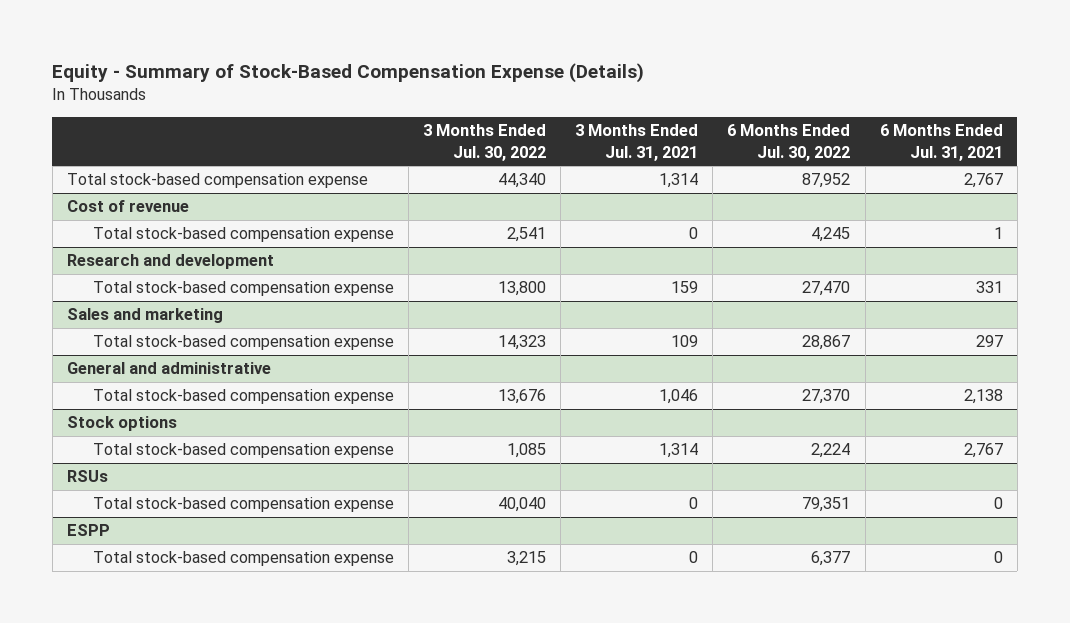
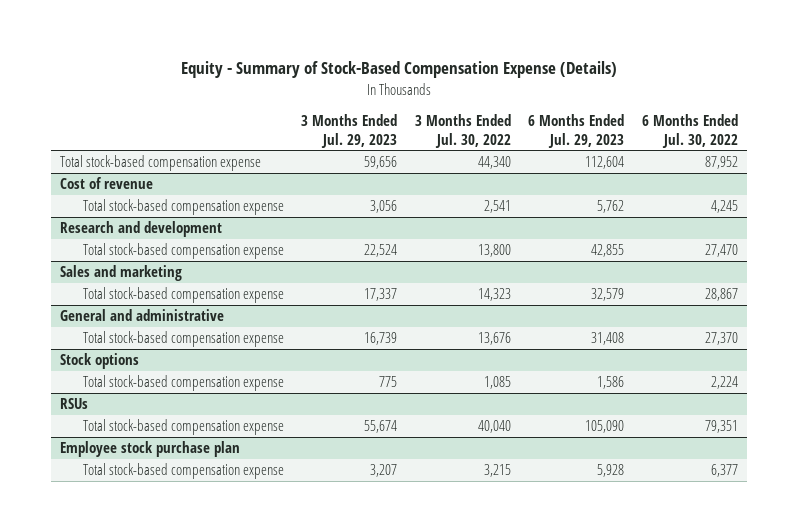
- | 3 Months Ended Jul. 30, 2022 | 3 Months Ended Jul. 31, 2021 | 6 Months Ended Jul. 30, 2022 | 6 Months Ended Jul. 31, 2021
+ | 3 Months Ended Jul. 29, 2023 | 3 Months Ended Jul. 30, 2022 | 6 Months Ended Jul. 29, 2023 | 6 Months Ended Jul. 30, 2022
- ESPP
+ Employee stock purchase plan

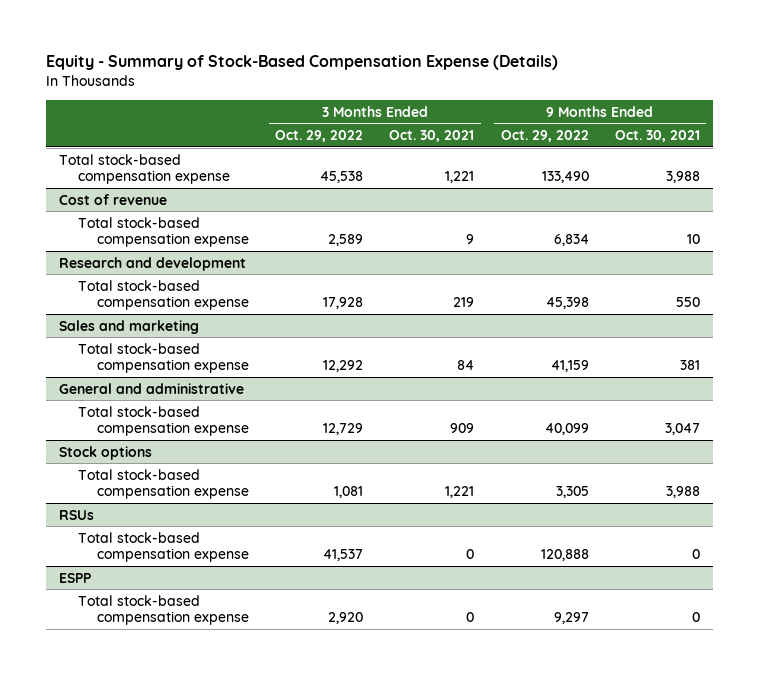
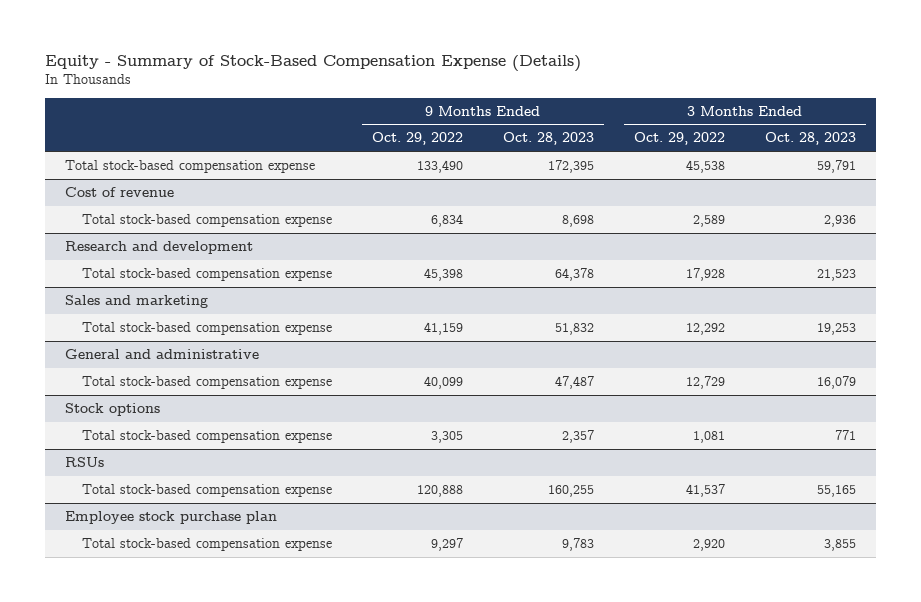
- | 3 Months Ended Oct. 29, 2022 | 3 Months Ended Oct. 30, 2021 | 9 Months Ended Oct. 29, 2022 | 9 Months Ended Oct. 30, 2021
+ | 9 Months Ended Oct. 29, 2022 | 9 Months Ended Oct. 28, 2023 | 3 Months Ended Oct. 29, 2022 | 3 Months Ended Oct. 28, 2023
- ESPP
+ Employee stock purchase plan

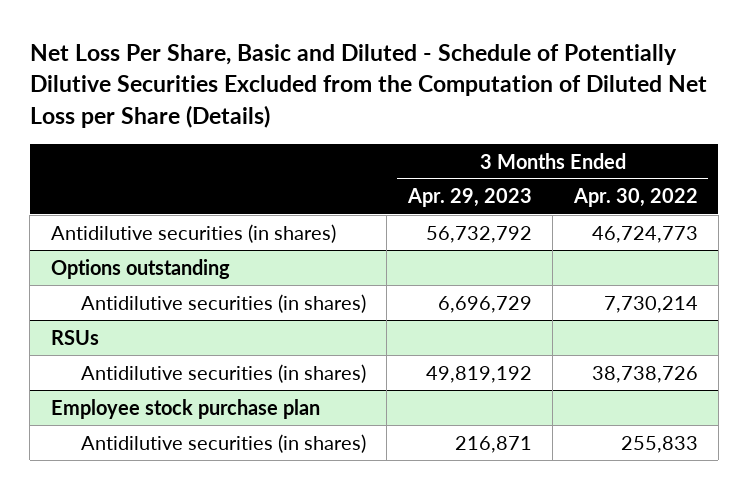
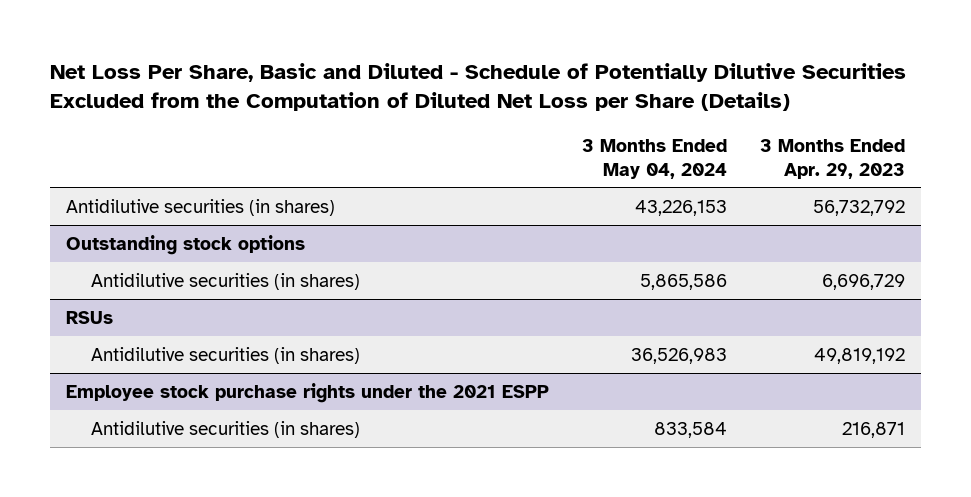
- | 3 Months Ended Apr. 29, 2023 | 3 Months Ended Apr. 30, 2022
+ | 3 Months Ended May 04, 2024 | 3 Months Ended Apr. 29, 2023
- Options outstanding
+ Outstanding stock options
- Employee stock purchase plan
+ Employee stock purchase rights under the 2021 ESPP

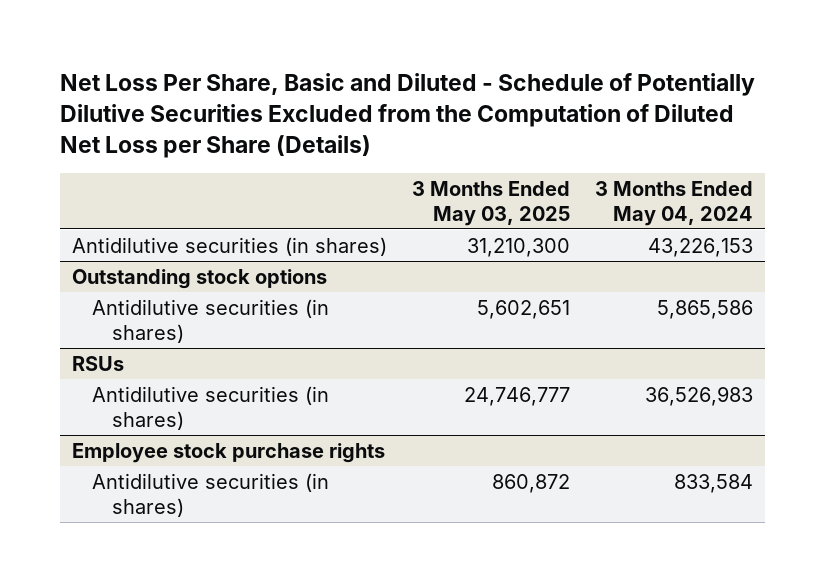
- | 3 Months Ended May 04, 2024 | 3 Months Ended Apr. 29, 2023
+ | 3 Months Ended May 03, 2025 | 3 Months Ended May 04, 2024
- Employee stock purchase rights under the 2021 ESPP
+ Employee stock purchase rights

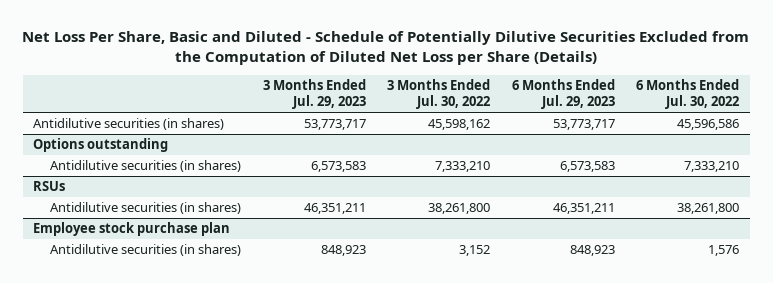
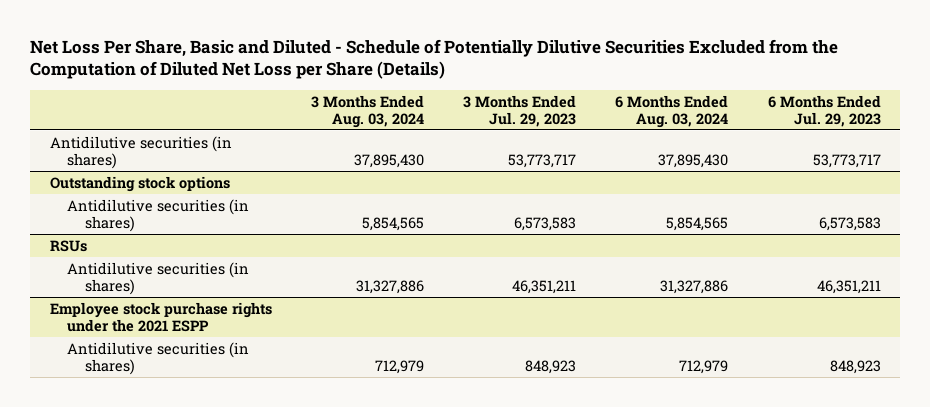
- | 3 Months Ended Jul. 29, 2023 | 3 Months Ended Jul. 30, 2022 | 6 Months Ended Jul. 29, 2023 | 6 Months Ended Jul. 30, 2022
+ | 3 Months Ended Aug. 03, 2024 | 3 Months Ended Jul. 29, 2023 | 6 Months Ended Aug. 03, 2024 | 6 Months Ended Jul. 29, 2023
- Options outstanding
+ Outstanding stock options
- Employee stock purchase plan
+ Employee stock purchase rights under the 2021 ESPP

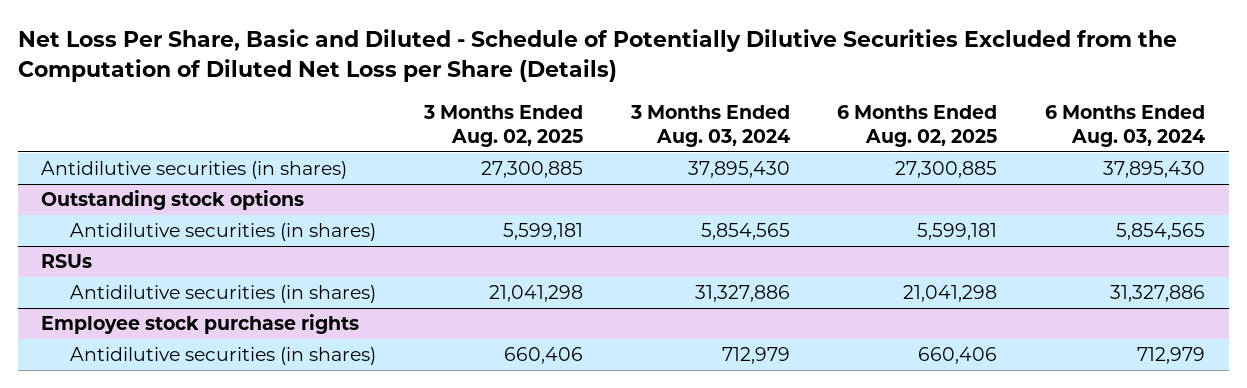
- | 3 Months Ended Aug. 03, 2024 | 3 Months Ended Jul. 29, 2023 | 6 Months Ended Aug. 03, 2024 | 6 Months Ended Jul. 29, 2023
+ | 3 Months Ended Aug. 02, 2025 | 3 Months Ended Aug. 03, 2024 | 6 Months Ended Aug. 02, 2025 | 6 Months Ended Aug. 03, 2024
- Employee stock purchase rights under the 2021 ESPP
+ Employee stock purchase rights

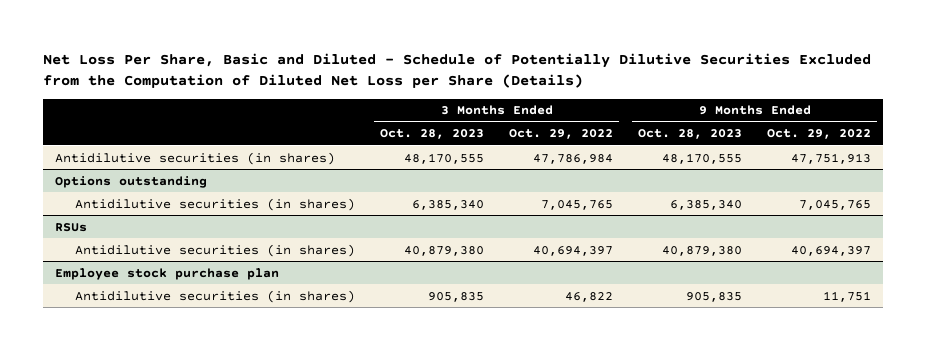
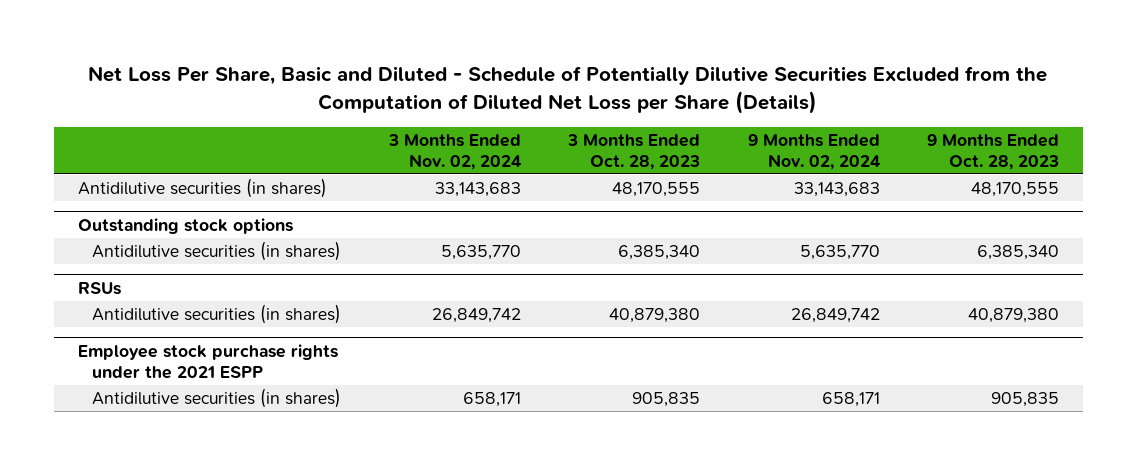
- | 3 Months Ended Oct. 28, 2023 | 3 Months Ended Oct. 29, 2022 | 9 Months Ended Oct. 28, 2023 | 9 Months Ended Oct. 29, 2022
+ | 3 Months Ended Nov. 02, 2024 | 3 Months Ended Oct. 28, 2023 | 9 Months Ended Nov. 02, 2024 | 9 Months Ended Oct. 28, 2023
- Options outstanding
+ Outstanding stock options
- Employee stock purchase plan
+ Employee stock purchase rights under the 2021 ESPP

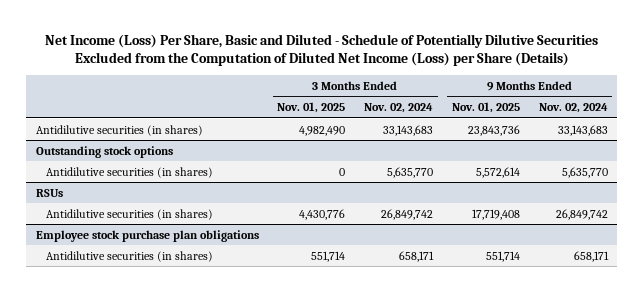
- Net Loss Per Share, Basic and Diluted - Schedule of Potentially Dilutive Securities Excluded from the Computation of Diluted Net Loss per Share (Details)
+ Net Income (Loss) Per Share, Basic and Diluted - Schedule of Potentially Dilutive Securities Excluded from the Computation of Diluted Net Income (Loss) per Share (Details)
- | 3 Months Ended Nov. 02, 2024 | 3 Months Ended Oct. 28, 2023 | 9 Months Ended Nov. 02, 2024 | 9 Months Ended Oct. 28, 2023
+ | 3 Months Ended Nov. 01, 2025 | 3 Months Ended Nov. 02, 2024 | 9 Months Ended Nov. 01, 2025 | 9 Months Ended Nov. 02, 2024
- Employee stock purchase rights under the 2021 ESPP
+ Employee stock purchase plan obligations

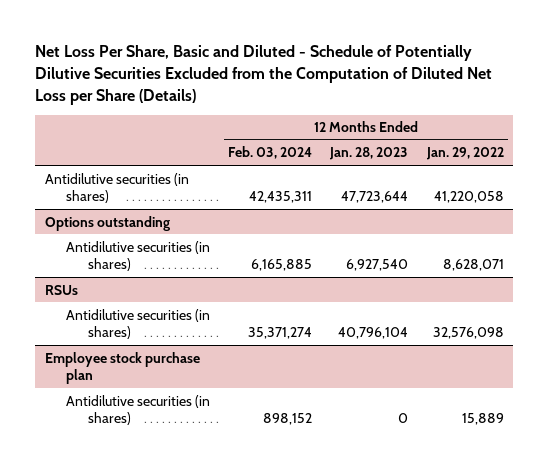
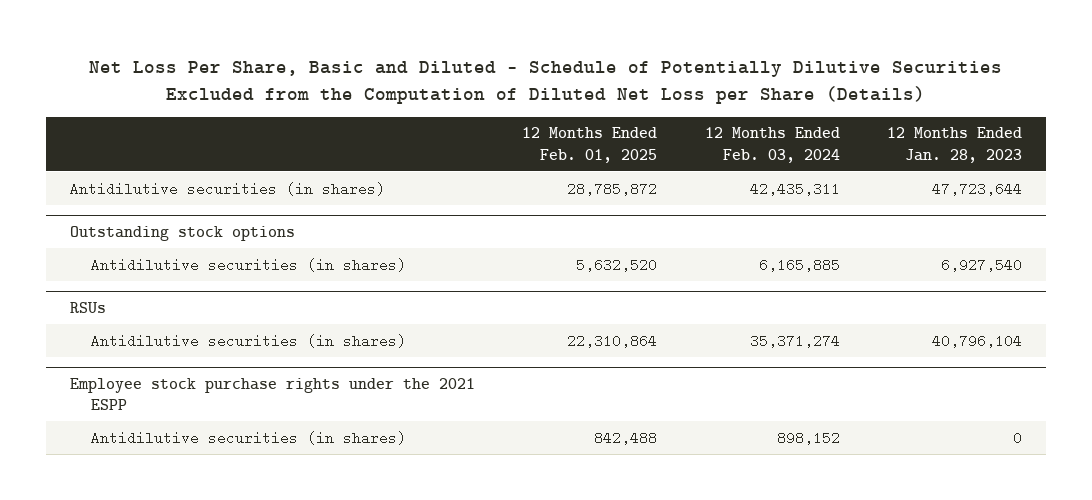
- | 12 Months Ended Feb. 03, 2024 | 12 Months Ended Jan. 28, 2023 | 12 Months Ended Jan. 29, 2022
+ | 12 Months Ended Feb. 01, 2025 | 12 Months Ended Feb. 03, 2024 | 12 Months Ended Jan. 28, 2023
- Options outstanding
+ Outstanding stock options
- Employee stock purchase plan
+ Employee stock purchase rights under the 2021 ESPP

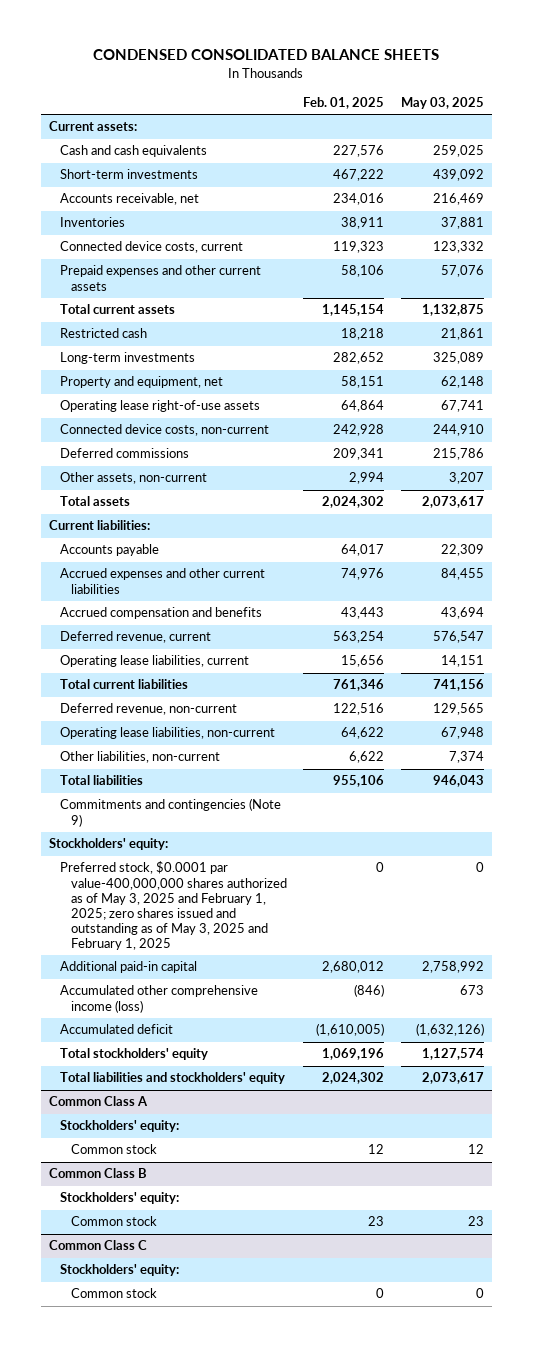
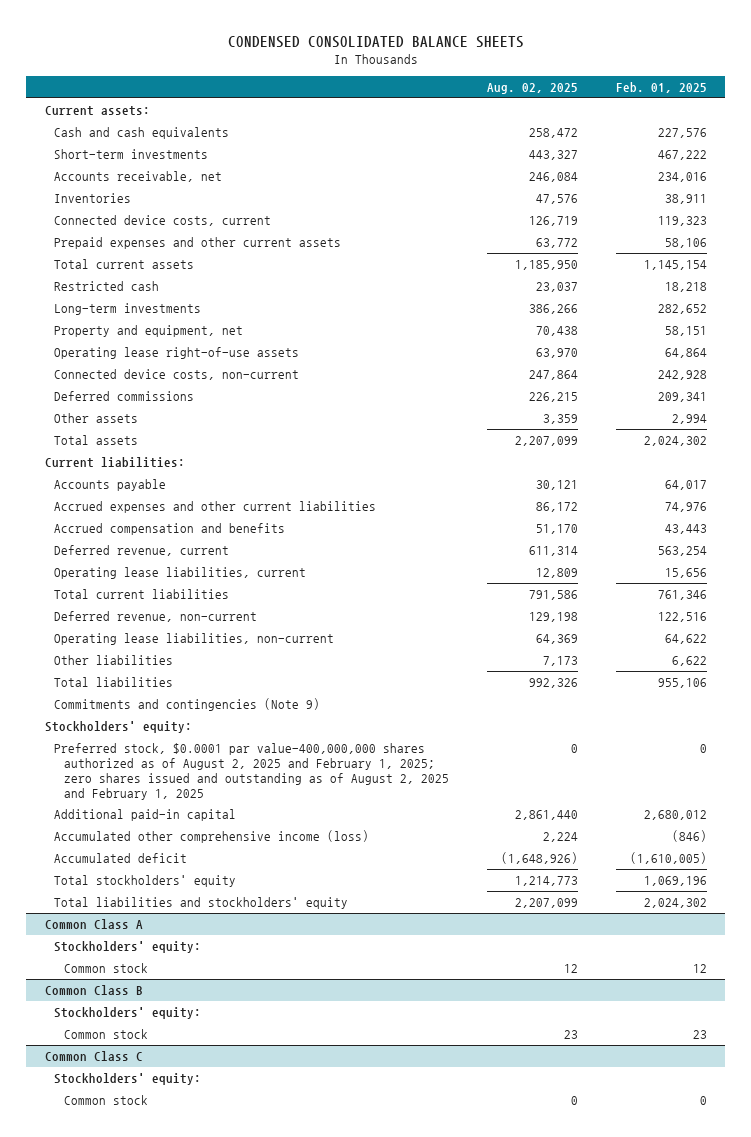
- | Feb. 01, 2025 | May 03, 2025
+ | Aug. 02, 2025 | Feb. 01, 2025
- Other assets, non-current | 2,994 | 3,207
+ Other assets | 3,359 | 2,994
- Other liabilities, non-current | 6,622 | 7,374
+ Other liabilities | 7,173 | 6,622
- Preferred stock, $0.0001 par value-400,000,000 shares authorized as of May 3, 2025 and February 1, 2025; zero shares issued and outstanding as of May 3, 2025 and February 1, 2025 | 0 | 0
+ Preferred stock, $0.0001 par value-400,000,000 shares authorized as of August 2, 2025 and February 1, 2025; zero shares issued and outstanding as of August 2, 2025 and February 1, 2025 | 0 | 0

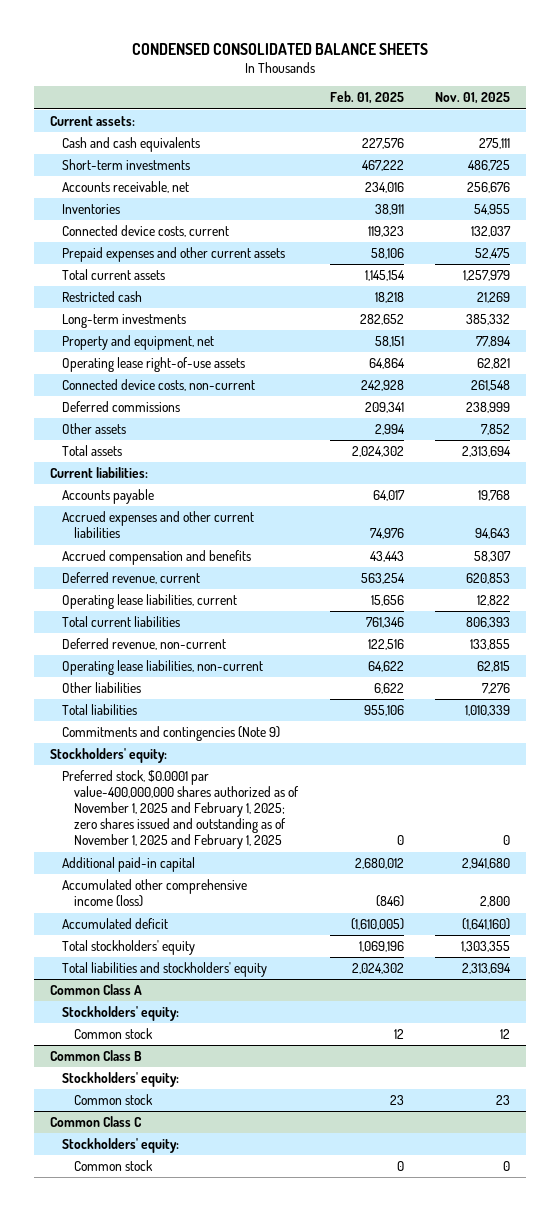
- | Aug. 02, 2025 | Feb. 01, 2025
+ | Feb. 01, 2025 | Nov. 01, 2025
- Preferred stock, $0.0001 par value-400,000,000 shares authorized as of August 2, 2025 and February 1, 2025; zero shares issued and outstanding as of August 2, 2025 and February 1, 2025 | 0 | 0
+ Preferred stock, $0.0001 par value-400,000,000 shares authorized as of November 1, 2025 and February 1, 2025; zero shares issued and outstanding as of November 1, 2025 and February 1, 2025 | 0 | 0

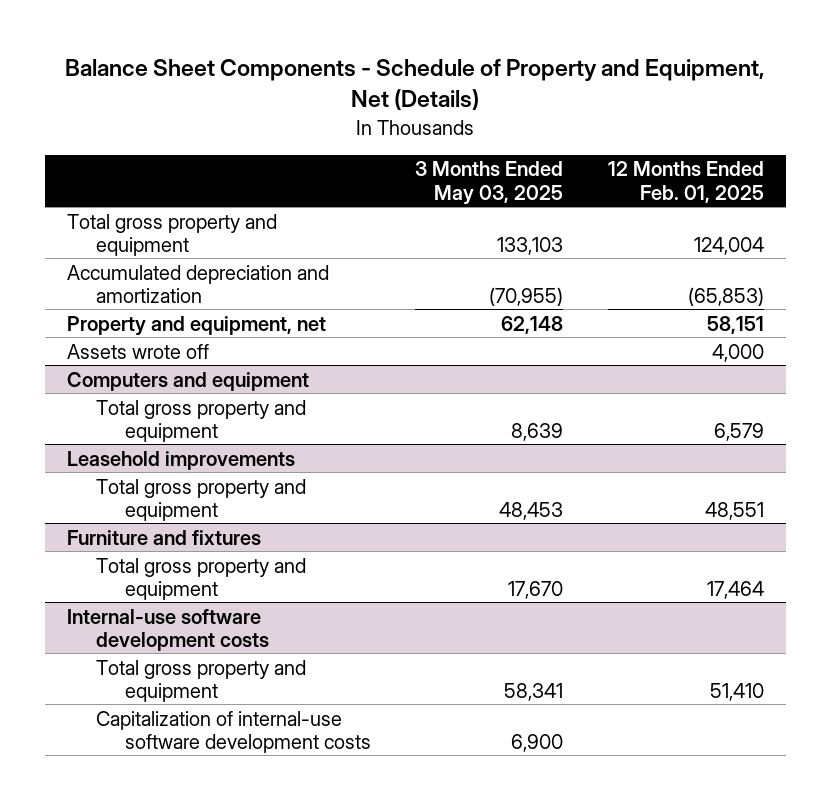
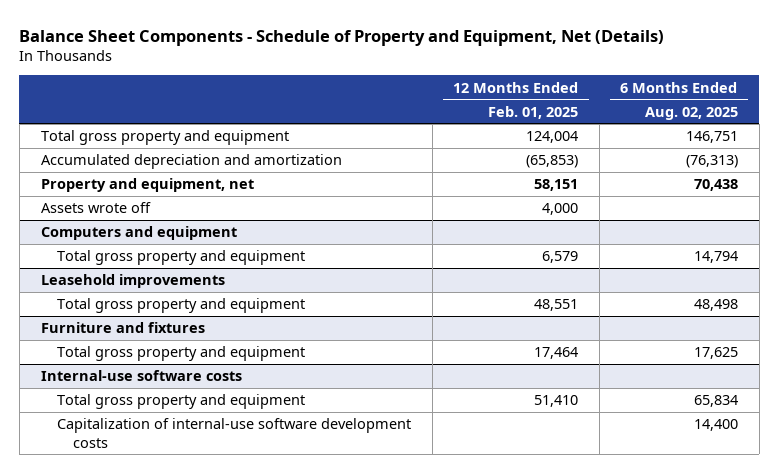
- | 3 Months Ended May 03, 2025 | 12 Months Ended Feb. 01, 2025
+ | 12 Months Ended Feb. 01, 2025 | 6 Months Ended Aug. 02, 2025
- Internal-use software development costs
+ Internal-use software costs

